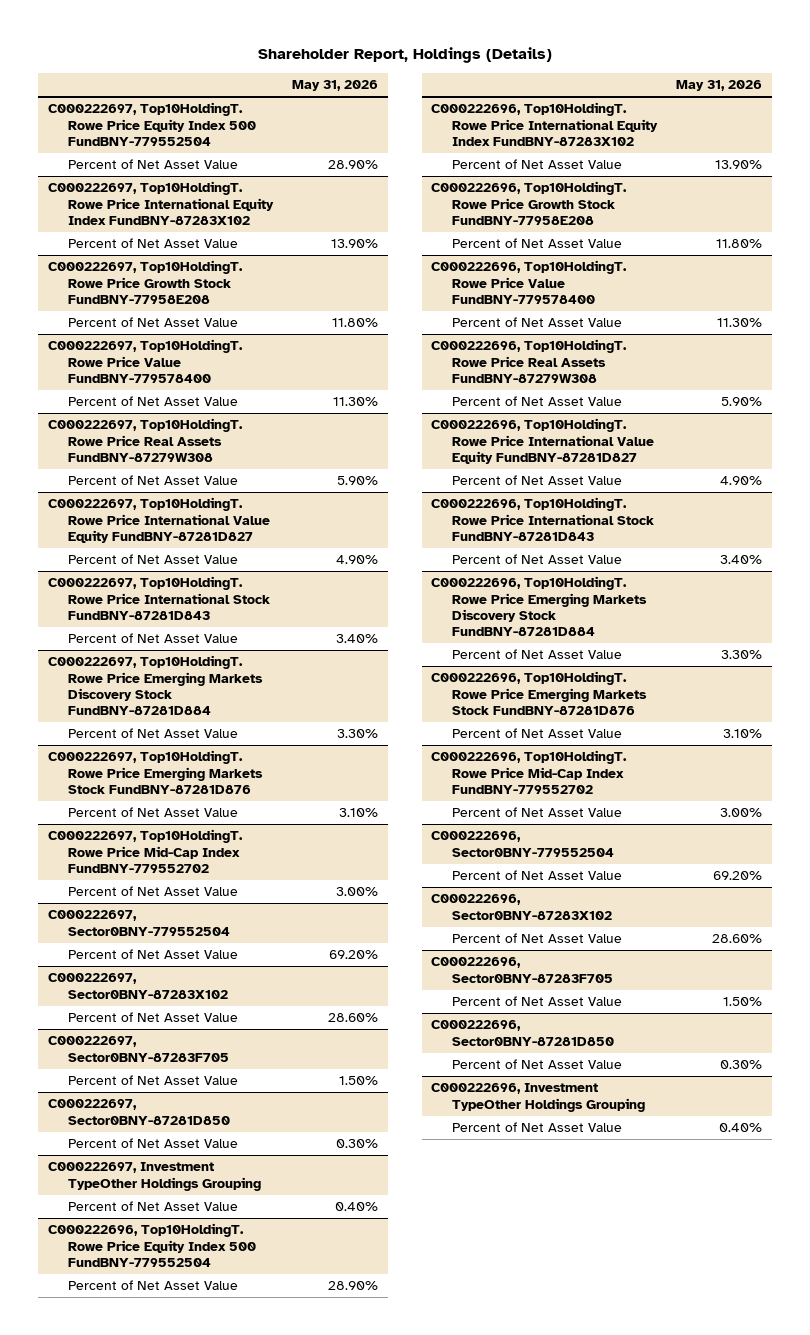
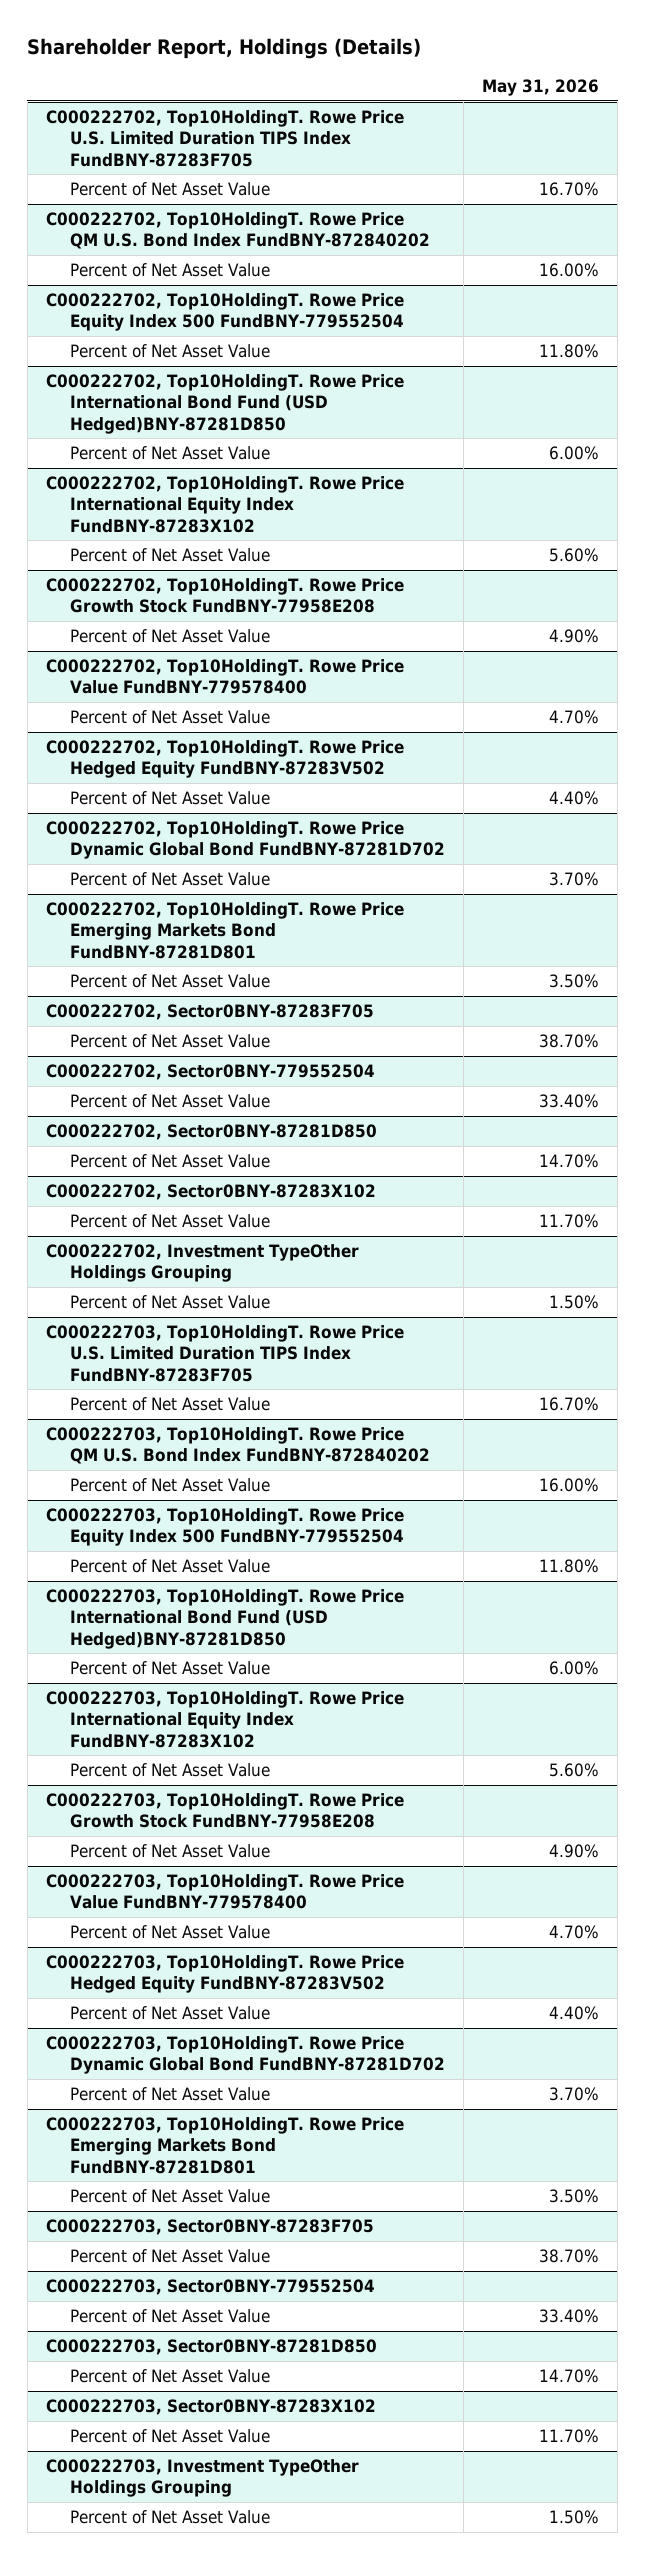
- C000222697, Top10HoldingT. Rowe Price Equity Index 500 FundBNY-779552504
- Percent of Net Asset Value | 28.90%
- C000222697, Top10HoldingT. Rowe Price International Equity Index FundBNY-87283X102
- Percent of Net Asset Value | 13.90%
- C000222697, Top10HoldingT. Rowe Price Growth Stock FundBNY-77958E208
+ C000222702, Top10HoldingT. Rowe Price U.S. Limited Duration TIPS Index FundBNY-87283F705
+ Percent of Net Asset Value | 16.70%
+ C000222702, Top10HoldingT. Rowe Price QM U.S. Bond Index FundBNY-872840202
+ Percent of Net Asset Value | 16.00%
+ C000222702, Top10HoldingT. Rowe Price Equity Index 500 FundBNY-779552504
- C000222697, Top10HoldingT. Rowe Price Value FundBNY-779578400
- Percent of Net Asset Value | 11.30%
- C000222697, Top10HoldingT. Rowe Price Real Assets FundBNY-87279W308
- Percent of Net Asset Value | 5.90%
- C000222697, Top10HoldingT. Rowe Price International Value Equity FundBNY-87281D827
+ C000222702, Top10HoldingT. Rowe Price International Bond Fund (USD Hedged)BNY-87281D850
+ Percent of Net Asset Value | 6.00%
+ C000222702, Top10HoldingT. Rowe Price International Equity Index FundBNY-87283X102
+ Percent of Net Asset Value | 5.60%
+ C000222702, Top10HoldingT. Rowe Price Growth Stock FundBNY-77958E208
- C000222697, Top10HoldingT. Rowe Price International Stock FundBNY-87281D843
- Percent of Net Asset Value | 3.40%
- C000222697, Top10HoldingT. Rowe Price Emerging Markets Discovery Stock FundBNY-87281D884
- Percent of Net Asset Value | 3.30%
- C000222697, Top10HoldingT. Rowe Price Emerging Markets Stock FundBNY-87281D876
- Percent of Net Asset Value | 3.10%
- C000222697, Top10HoldingT. Rowe Price Mid-Cap Index FundBNY-779552702
- Percent of Net Asset Value | 3.00%
- C000222697, Sector0BNY-779552504
- Percent of Net Asset Value | 69.20%
- C000222697, Sector0BNY-87283X102
- Percent of Net Asset Value | 28.60%
- C000222697, Sector0BNY-87283F705
+ C000222702, Top10HoldingT. Rowe Price Value FundBNY-779578400
+ Percent of Net Asset Value | 4.70%
+ C000222702, Top10HoldingT. Rowe Price Hedged Equity FundBNY-87283V502
+ Percent of Net Asset Value | 4.40%
+ C000222702, Top10HoldingT. Rowe Price Dynamic Global Bond FundBNY-87281D702
+ Percent of Net Asset Value | 3.70%
+ C000222702, Top10HoldingT. Rowe Price Emerging Markets Bond FundBNY-87281D801
+ Percent of Net Asset Value | 3.50%
+ C000222702, Sector0BNY-87283F705
+ Percent of Net Asset Value | 38.70%
+ C000222702, Sector0BNY-779552504
+ Percent of Net Asset Value | 33.40%
+ C000222702, Sector0BNY-87281D850
+ Percent of Net Asset Value | 14.70%
+ C000222702, Sector0BNY-87283X102
+ Percent of Net Asset Value | 11.70%
+ C000222702, Investment TypeOther Holdings Grouping
- C000222697, Sector0BNY-87281D850
- Percent of Net Asset Value | 0.30%
- C000222697, Investment TypeOther Holdings Grouping
- Percent of Net Asset Value | 0.40%
- C000222696, Top10HoldingT. Rowe Price Equity Index 500 FundBNY-779552504
- Percent of Net Asset Value | 28.90%
- C000222696, Top10HoldingT. Rowe Price International Equity Index FundBNY-87283X102
- Percent of Net Asset Value | 13.90%
- C000222696, Top10HoldingT. Rowe Price Growth Stock FundBNY-77958E208
+ C000222703, Top10HoldingT. Rowe Price U.S. Limited Duration TIPS Index FundBNY-87283F705
+ Percent of Net Asset Value | 16.70%
+ C000222703, Top10HoldingT. Rowe Price QM U.S. Bond Index FundBNY-872840202
+ Percent of Net Asset Value | 16.00%
+ C000222703, Top10HoldingT. Rowe Price Equity Index 500 FundBNY-779552504
- C000222696, Top10HoldingT. Rowe Price Value FundBNY-779578400
- Percent of Net Asset Value | 11.30%
- C000222696, Top10HoldingT. Rowe Price Real Assets FundBNY-87279W308
- Percent of Net Asset Value | 5.90%
- C000222696, Top10HoldingT. Rowe Price International Value Equity FundBNY-87281D827
+ C000222703, Top10HoldingT. Rowe Price International Bond Fund (USD Hedged)BNY-87281D850
+ Percent of Net Asset Value | 6.00%
+ C000222703, Top10HoldingT. Rowe Price International Equity Index FundBNY-87283X102
+ Percent of Net Asset Value | 5.60%
+ C000222703, Top10HoldingT. Rowe Price Growth Stock FundBNY-77958E208
- C000222696, Top10HoldingT. Rowe Price International Stock FundBNY-87281D843
- Percent of Net Asset Value | 3.40%
- C000222696, Top10HoldingT. Rowe Price Emerging Markets Discovery Stock FundBNY-87281D884
- Percent of Net Asset Value | 3.30%
- C000222696, Top10HoldingT. Rowe Price Emerging Markets Stock FundBNY-87281D876
- Percent of Net Asset Value | 3.10%
- C000222696, Top10HoldingT. Rowe Price Mid-Cap Index FundBNY-779552702
- Percent of Net Asset Value | 3.00%
- C000222696, Sector0BNY-779552504
- Percent of Net Asset Value | 69.20%
- C000222696, Sector0BNY-87283X102
- Percent of Net Asset Value | 28.60%
- C000222696, Sector0BNY-87283F705
+ C000222703, Top10HoldingT. Rowe Price Value FundBNY-779578400
+ Percent of Net Asset Value | 4.70%
+ C000222703, Top10HoldingT. Rowe Price Hedged Equity FundBNY-87283V502
+ Percent of Net Asset Value | 4.40%
+ C000222703, Top10HoldingT. Rowe Price Dynamic Global Bond FundBNY-87281D702
+ Percent of Net Asset Value | 3.70%
+ C000222703, Top10HoldingT. Rowe Price Emerging Markets Bond FundBNY-87281D801
+ Percent of Net Asset Value | 3.50%
+ C000222703, Sector0BNY-87283F705
+ Percent of Net Asset Value | 38.70%
+ C000222703, Sector0BNY-779552504
+ Percent of Net Asset Value | 33.40%
+ C000222703, Sector0BNY-87281D850
+ Percent of Net Asset Value | 14.70%
+ C000222703, Sector0BNY-87283X102
+ Percent of Net Asset Value | 11.70%
+ C000222703, Investment TypeOther Holdings Grouping
- C000222696, Sector0BNY-87281D850
- Percent of Net Asset Value | 0.30%
- C000222696, Investment TypeOther Holdings Grouping
- Percent of Net Asset Value | 0.40%

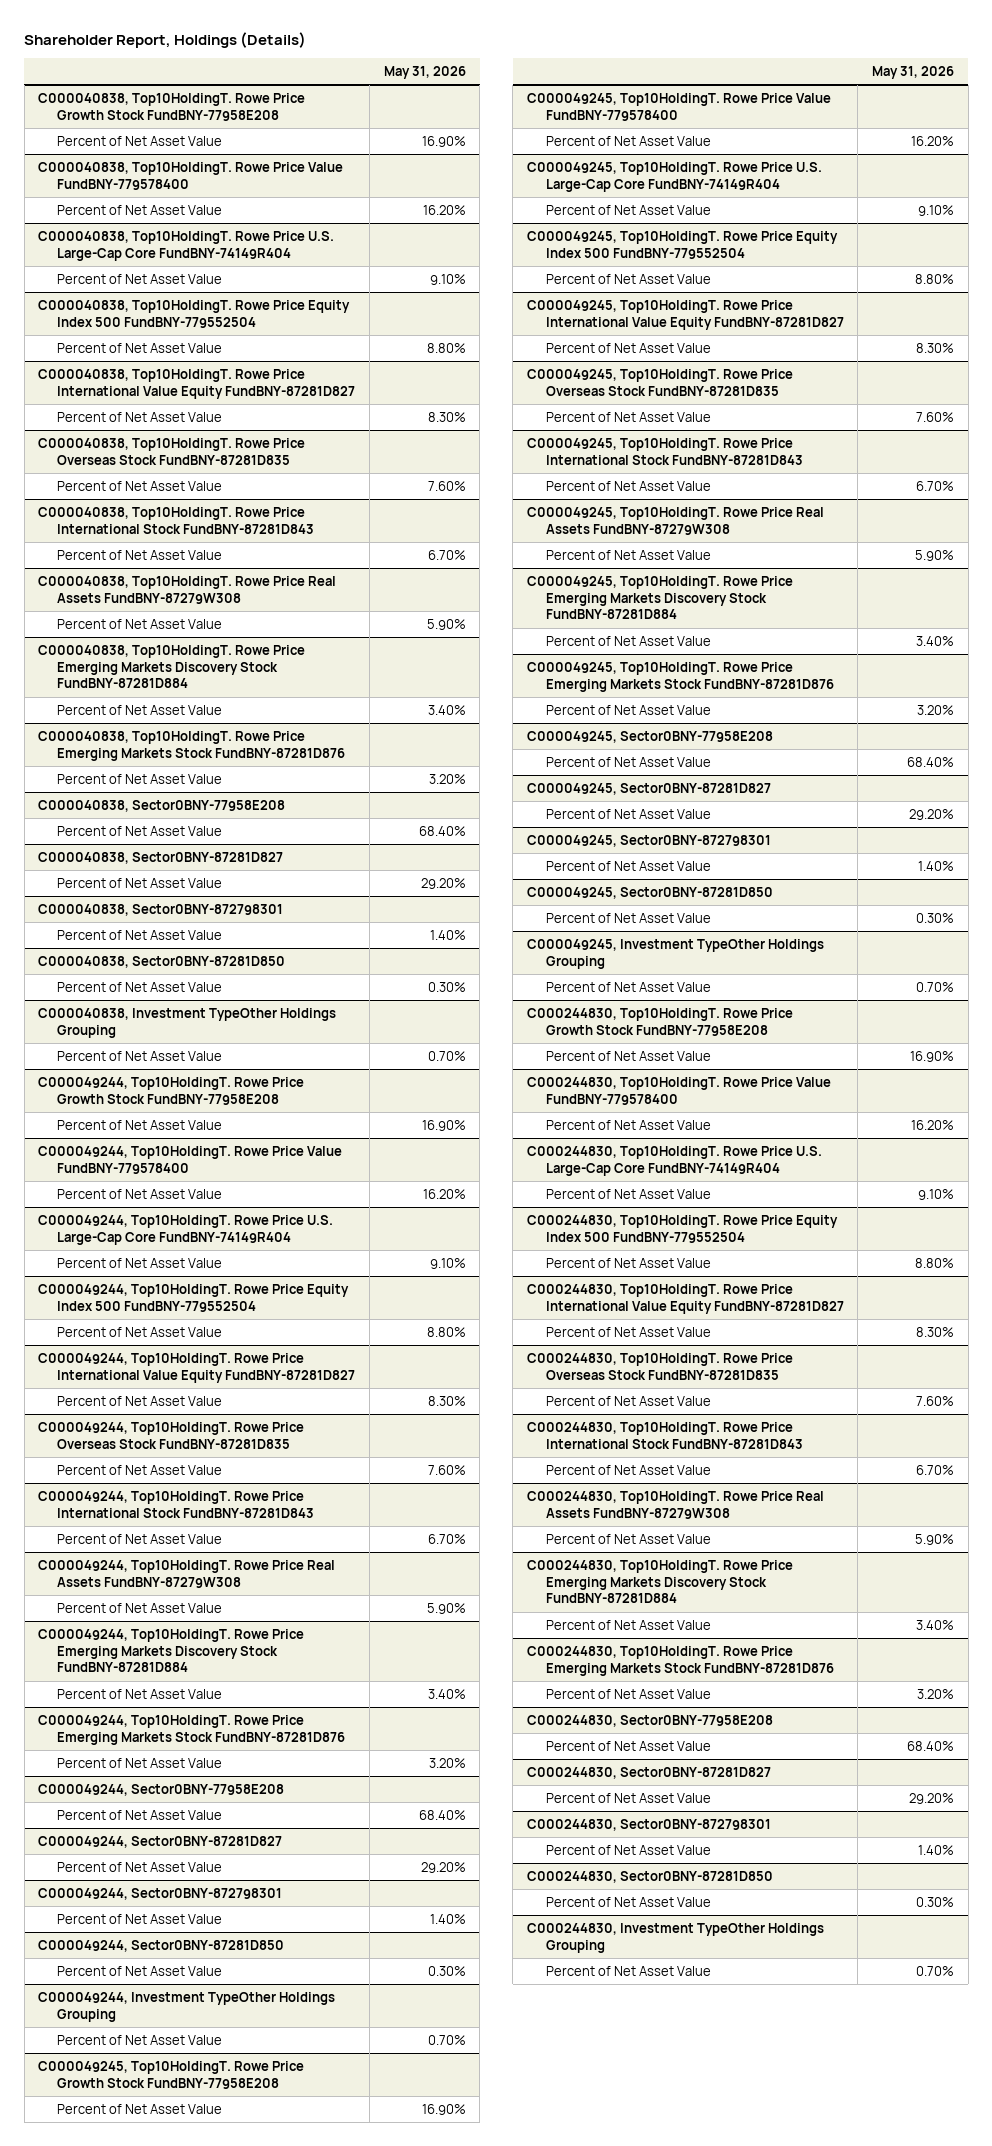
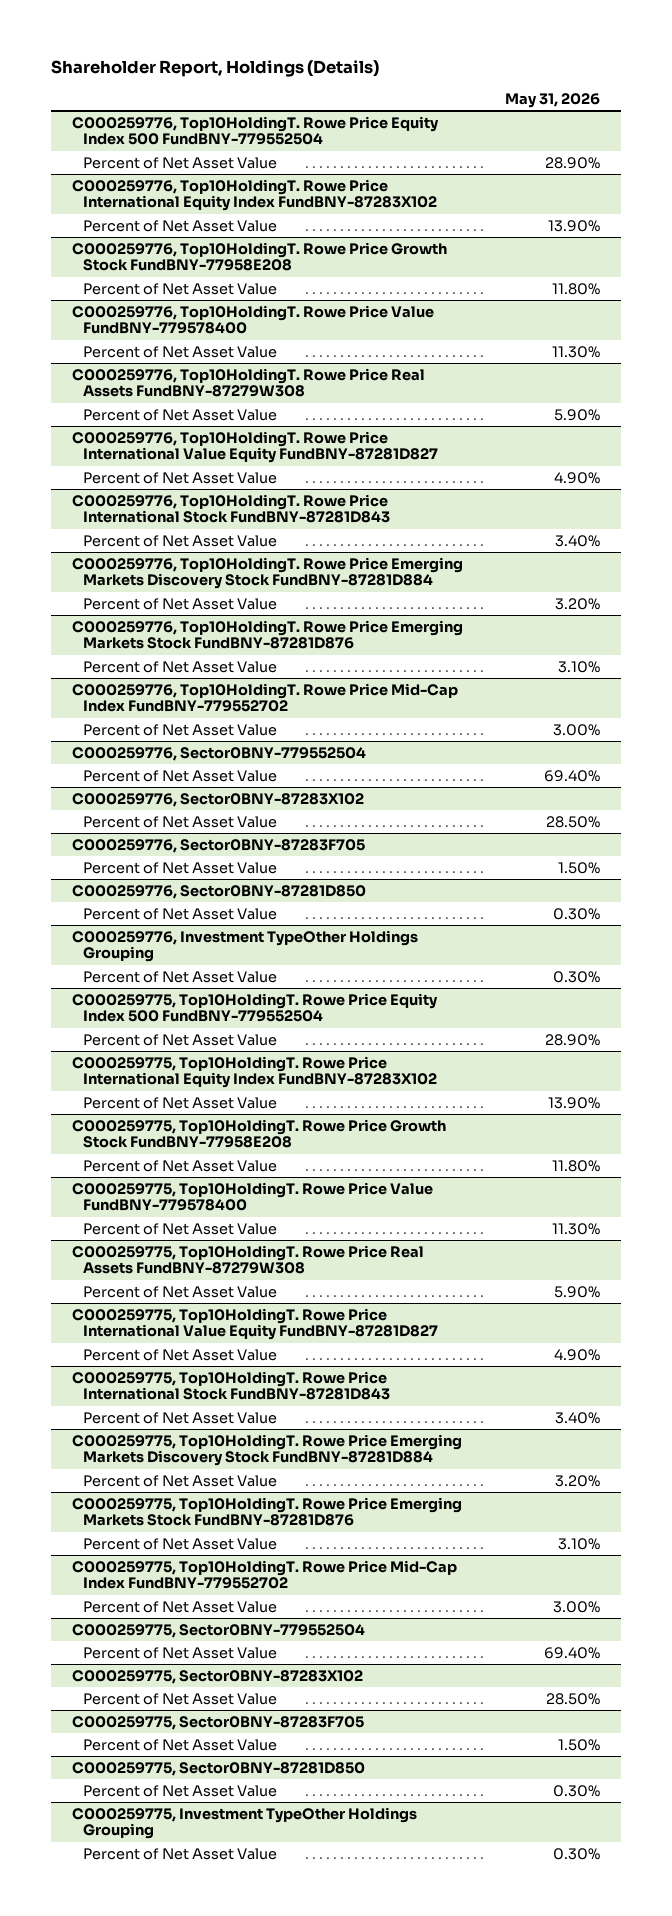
- C000040838, Top10HoldingT. Rowe Price Growth Stock FundBNY-77958E208
- Percent of Net Asset Value | 16.90%
- C000040838, Top10HoldingT. Rowe Price Value FundBNY-779578400
- Percent of Net Asset Value | 16.20%
- C000040838, Top10HoldingT. Rowe Price U.S. Large-Cap Core FundBNY-74149R404
- Percent of Net Asset Value | 9.10%
- C000040838, Top10HoldingT. Rowe Price Equity Index 500 FundBNY-779552504
- Percent of Net Asset Value | 8.80%
- C000040838, Top10HoldingT. Rowe Price International Value Equity FundBNY-87281D827
- Percent of Net Asset Value | 8.30%
- C000040838, Top10HoldingT. Rowe Price Overseas Stock FundBNY-87281D835
- Percent of Net Asset Value | 7.60%
- C000040838, Top10HoldingT. Rowe Price International Stock FundBNY-87281D843
- Percent of Net Asset Value | 6.70%
- C000040838, Top10HoldingT. Rowe Price Real Assets FundBNY-87279W308
+ C000259776, Top10HoldingT. Rowe Price Equity Index 500 FundBNY-779552504
+ Percent of Net Asset Value | 28.90%
+ C000259776, Top10HoldingT. Rowe Price International Equity Index FundBNY-87283X102
+ Percent of Net Asset Value | 13.90%
+ C000259776, Top10HoldingT. Rowe Price Growth Stock FundBNY-77958E208
+ Percent of Net Asset Value | 11.80%
+ C000259776, Top10HoldingT. Rowe Price Value FundBNY-779578400
+ Percent of Net Asset Value | 11.30%
+ C000259776, Top10HoldingT. Rowe Price Real Assets FundBNY-87279W308
- C000040838, Top10HoldingT. Rowe Price Emerging Markets Discovery Stock FundBNY-87281D884
+ C000259776, Top10HoldingT. Rowe Price International Value Equity FundBNY-87281D827
+ Percent of Net Asset Value | 4.90%
+ C000259776, Top10HoldingT. Rowe Price International Stock FundBNY-87281D843
- C000040838, Top10HoldingT. Rowe Price Emerging Markets Stock FundBNY-87281D876
+ C000259776, Top10HoldingT. Rowe Price Emerging Markets Discovery Stock FundBNY-87281D884
- C000040838, Sector0BNY-77958E208
- Percent of Net Asset Value | 68.40%
- C000040838, Sector0BNY-87281D827
- Percent of Net Asset Value | 29.20%
- C000040838, Sector0BNY-872798301
- Percent of Net Asset Value | 1.40%
- C000040838, Sector0BNY-87281D850
+ C000259776, Top10HoldingT. Rowe Price Emerging Markets Stock FundBNY-87281D876
+ Percent of Net Asset Value | 3.10%
+ C000259776, Top10HoldingT. Rowe Price Mid-Cap Index FundBNY-779552702
+ Percent of Net Asset Value | 3.00%
+ C000259776, Sector0BNY-779552504
+ Percent of Net Asset Value | 69.40%
+ C000259776, Sector0BNY-87283X102
+ Percent of Net Asset Value | 28.50%
+ C000259776, Sector0BNY-87283F705
+ Percent of Net Asset Value | 1.50%
+ C000259776, Sector0BNY-87281D850
- C000040838, Investment TypeOther Holdings Grouping
- Percent of Net Asset Value | 0.70%
- C000049244, Top10HoldingT. Rowe Price Growth Stock FundBNY-77958E208
- Percent of Net Asset Value | 16.90%
- C000049244, Top10HoldingT. Rowe Price Value FundBNY-779578400
- Percent of Net Asset Value | 16.20%
- C000049244, Top10HoldingT. Rowe Price U.S. Large-Cap Core FundBNY-74149R404
- Percent of Net Asset Value | 9.10%
- C000049244, Top10HoldingT. Rowe Price Equity Index 500 FundBNY-779552504
- Percent of Net Asset Value | 8.80%
- C000049244, Top10HoldingT. Rowe Price International Value Equity FundBNY-87281D827
- Percent of Net Asset Value | 8.30%
- C000049244, Top10HoldingT. Rowe Price Overseas Stock FundBNY-87281D835
- Percent of Net Asset Value | 7.60%
- C000049244, Top10HoldingT. Rowe Price International Stock FundBNY-87281D843
- Percent of Net Asset Value | 6.70%
- C000049244, Top10HoldingT. Rowe Price Real Assets FundBNY-87279W308
- Percent of Net Asset Value | 5.90%
- C000049244, Top10HoldingT. Rowe Price Emerging Markets Discovery Stock FundBNY-87281D884
- Percent of Net Asset Value | 3.40%
- C000049244, Top10HoldingT. Rowe Price Emerging Markets Stock FundBNY-87281D876
- Percent of Net Asset Value | 3.20%
- C000049244, Sector0BNY-77958E208
- Percent of Net Asset Value | 68.40%
- C000049244, Sector0BNY-87281D827
- Percent of Net Asset Value | 29.20%
- C000049244, Sector0BNY-872798301
- Percent of Net Asset Value | 1.40%
- C000049244, Sector0BNY-87281D850
+ C000259776, Investment TypeOther Holdings Grouping
- C000049244, Investment TypeOther Holdings Grouping
- Percent of Net Asset Value | 0.70%
- C000049245, Top10HoldingT. Rowe Price Growth Stock FundBNY-77958E208
- Percent of Net Asset Value | 16.90%
- C000049245, Top10HoldingT. Rowe Price Value FundBNY-779578400
- Percent of Net Asset Value | 16.20%
- C000049245, Top10HoldingT. Rowe Price U.S. Large-Cap Core FundBNY-74149R404
- Percent of Net Asset Value | 9.10%
- C000049245, Top10HoldingT. Rowe Price Equity Index 500 FundBNY-779552504
- Percent of Net Asset Value | 8.80%
- C000049245, Top10HoldingT. Rowe Price International Value Equity FundBNY-87281D827
- Percent of Net Asset Value | 8.30%
- C000049245, Top10HoldingT. Rowe Price Overseas Stock FundBNY-87281D835
- Percent of Net Asset Value | 7.60%
- C000049245, Top10HoldingT. Rowe Price International Stock FundBNY-87281D843
- Percent of Net Asset Value | 6.70%
- C000049245, Top10HoldingT. Rowe Price Real Assets FundBNY-87279W308
+ C000259775, Top10HoldingT. Rowe Price Equity Index 500 FundBNY-779552504
+ Percent of Net Asset Value | 28.90%
+ C000259775, Top10HoldingT. Rowe Price International Equity Index FundBNY-87283X102
+ Percent of Net Asset Value | 13.90%
+ C000259775, Top10HoldingT. Rowe Price Growth Stock FundBNY-77958E208
+ Percent of Net Asset Value | 11.80%
+ C000259775, Top10HoldingT. Rowe Price Value FundBNY-779578400
+ Percent of Net Asset Value | 11.30%
+ C000259775, Top10HoldingT. Rowe Price Real Assets FundBNY-87279W308
- C000049245, Top10HoldingT. Rowe Price Emerging Markets Discovery Stock FundBNY-87281D884
+ C000259775, Top10HoldingT. Rowe Price International Value Equity FundBNY-87281D827
+ Percent of Net Asset Value | 4.90%
+ C000259775, Top10HoldingT. Rowe Price International Stock FundBNY-87281D843
- C000049245, Top10HoldingT. Rowe Price Emerging Markets Stock FundBNY-87281D876
+ C000259775, Top10HoldingT. Rowe Price Emerging Markets Discovery Stock FundBNY-87281D884
- C000049245, Sector0BNY-77958E208
- Percent of Net Asset Value | 68.40%
- C000049245, Sector0BNY-87281D827
- Percent of Net Asset Value | 29.20%
- C000049245, Sector0BNY-872798301
- Percent of Net Asset Value | 1.40%
- C000049245, Sector0BNY-87281D850
+ C000259775, Top10HoldingT. Rowe Price Emerging Markets Stock FundBNY-87281D876
+ Percent of Net Asset Value | 3.10%
+ C000259775, Top10HoldingT. Rowe Price Mid-Cap Index FundBNY-779552702
+ Percent of Net Asset Value | 3.00%
+ C000259775, Sector0BNY-779552504
+ Percent of Net Asset Value | 69.40%
+ C000259775, Sector0BNY-87283X102
+ Percent of Net Asset Value | 28.50%
+ C000259775, Sector0BNY-87283F705
+ Percent of Net Asset Value | 1.50%
+ C000259775, Sector0BNY-87281D850
- C000049245, Investment TypeOther Holdings Grouping
- Percent of Net Asset Value | 0.70%
- C000244830, Top10HoldingT. Rowe Price Growth Stock FundBNY-77958E208
- Percent of Net Asset Value | 16.90%
- C000244830, Top10HoldingT. Rowe Price Value FundBNY-779578400
- Percent of Net Asset Value | 16.20%
- C000244830, Top10HoldingT. Rowe Price U.S. Large-Cap Core FundBNY-74149R404
- Percent of Net Asset Value | 9.10%
- C000244830, Top10HoldingT. Rowe Price Equity Index 500 FundBNY-779552504
- Percent of Net Asset Value | 8.80%
- C000244830, Top10HoldingT. Rowe Price International Value Equity FundBNY-87281D827
- Percent of Net Asset Value | 8.30%
- C000244830, Top10HoldingT. Rowe Price Overseas Stock FundBNY-87281D835
- Percent of Net Asset Value | 7.60%
- C000244830, Top10HoldingT. Rowe Price International Stock FundBNY-87281D843
- Percent of Net Asset Value | 6.70%
- C000244830, Top10HoldingT. Rowe Price Real Assets FundBNY-87279W308
- Percent of Net Asset Value | 5.90%
- C000244830, Top10HoldingT. Rowe Price Emerging Markets Discovery Stock FundBNY-87281D884
- Percent of Net Asset Value | 3.40%
- C000244830, Top10HoldingT. Rowe Price Emerging Markets Stock FundBNY-87281D876
- Percent of Net Asset Value | 3.20%
- C000244830, Sector0BNY-77958E208
- Percent of Net Asset Value | 68.40%
- C000244830, Sector0BNY-87281D827
- Percent of Net Asset Value | 29.20%
- C000244830, Sector0BNY-872798301
- Percent of Net Asset Value | 1.40%
- C000244830, Sector0BNY-87281D850
+ C000259775, Investment TypeOther Holdings Grouping
- C000244830, Investment TypeOther Holdings Grouping
- Percent of Net Asset Value | 0.70%

